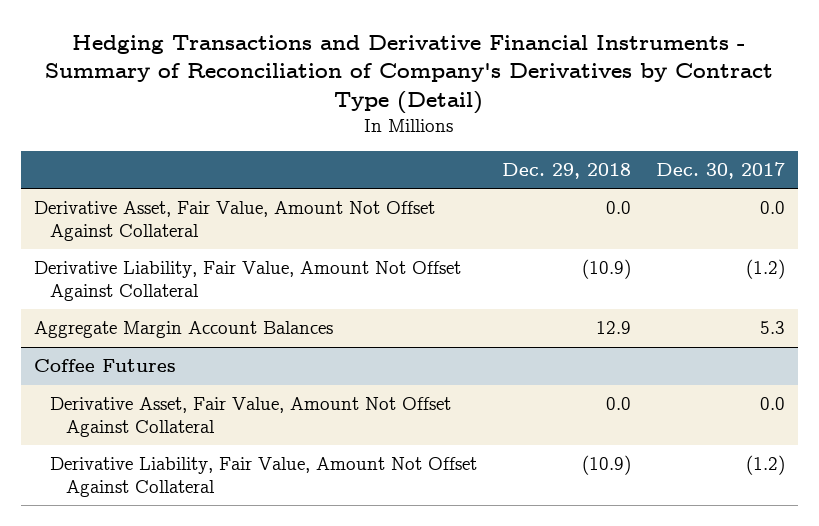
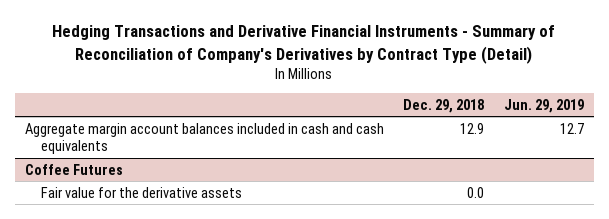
- | Dec. 29, 2018 | Dec. 30, 2017
+ | Dec. 29, 2018 | Jun. 29, 2019
- Derivative Asset, Fair Value, Amount Not Offset Against Collateral | 0.0 | 0.0
- Derivative Liability, Fair Value, Amount Not Offset Against Collateral | (10.9) | (1.2)
- Aggregate Margin Account Balances | 12.9 | 5.3
+ Aggregate margin account balances included in cash and cash equivalents | 12.9 | 12.7
@ Coffee Futures
- Derivative Asset, Fair Value, Amount Not Offset Against Collateral | 0.0 | 0.0
- Derivative Liability, Fair Value, Amount Not Offset Against Collateral | (10.9) | (1.2)
+ Fair value for the derivative assets | 0.0 |

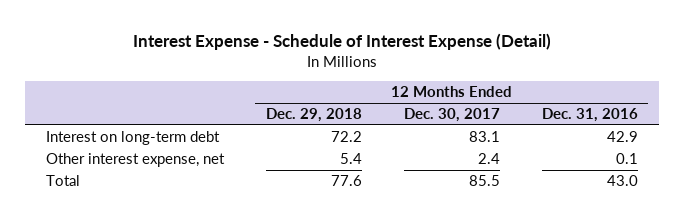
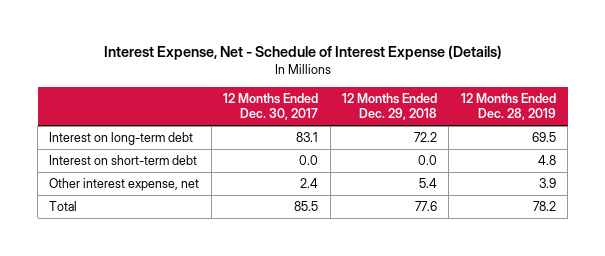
- Interest Expense - Schedule of Interest Expense (Detail)
+ Interest Expense, Net - Schedule of Interest Expense (Details)
- | 12 Months Ended Dec. 29, 2018 | 12 Months Ended Dec. 30, 2017 | 12 Months Ended Dec. 31, 2016
+ | 12 Months Ended Dec. 30, 2017 | 12 Months Ended Dec. 29, 2018 | 12 Months Ended Dec. 28, 2019
+ Interest on short-term debt | 0.0 | 0.0 | 4.8

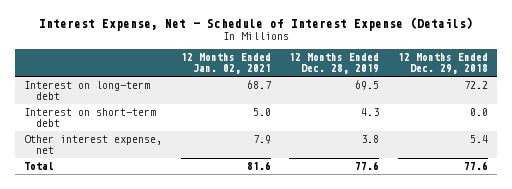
- | 12 Months Ended Dec. 30, 2017 | 12 Months Ended Dec. 29, 2018 | 12 Months Ended Dec. 28, 2019
+ | 12 Months Ended Jan. 02, 2021 | 12 Months Ended Dec. 28, 2019 | 12 Months Ended Dec. 29, 2018
- Interest on short-term debt | 0.0 | 0.0 | 4.8
- Other interest expense, net | 2.4 | 5.4 | 3.9
- Total | 85.5 | 77.6 | 78.2
+ Interest on short-term debt | 5.0 | 4.3 | 0.0
+ Other interest expense, net | 7.9 | 3.8 | 5.4
+ Total | 81.6 | 77.6 | 77.6

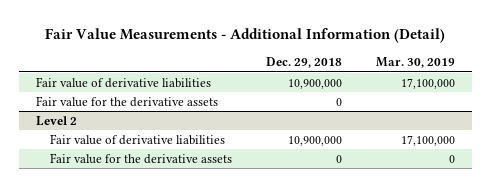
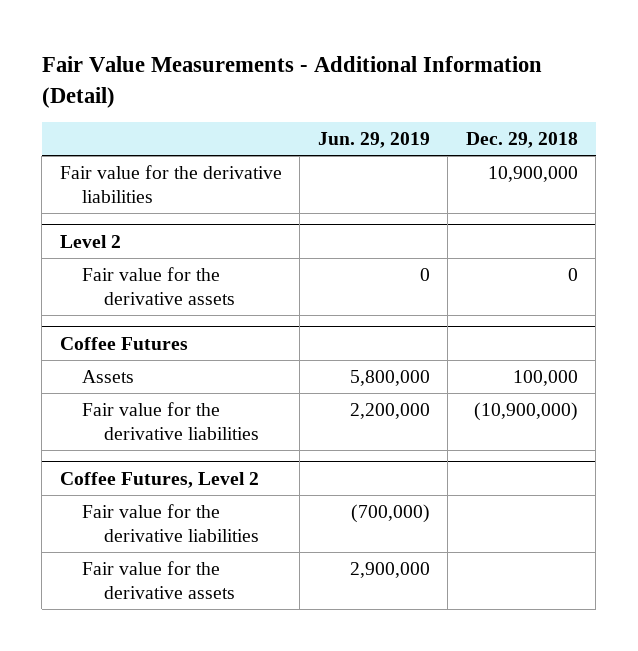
- | Dec. 29, 2018 | Mar. 30, 2019
+ | Jun. 29, 2019 | Dec. 29, 2018
- Fair value of derivative liabilities | 10,900,000 | 17,100,000
- Fair value for the derivative assets | 0 |
+ Fair value for the derivative liabilities | | 10,900,000
@ Level 2
- Fair value of derivative liabilities | 10,900,000 | 17,100,000
+ Coffee Futures
+ Assets | 5,800,000 | 100,000
+ Fair value for the derivative liabilities | 2,200,000 | (10,900,000)
+ Coffee Futures, Level 2
+ Fair value for the derivative liabilities | (700,000) |
+ Fair value for the derivative assets | 2,900,000 |

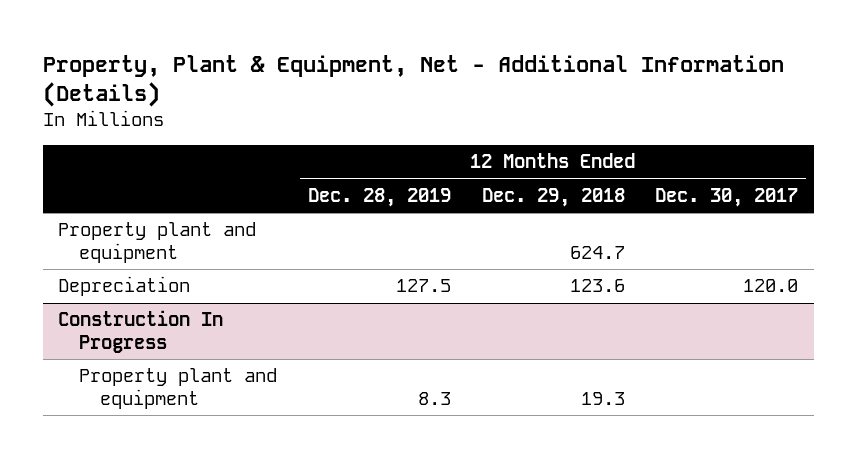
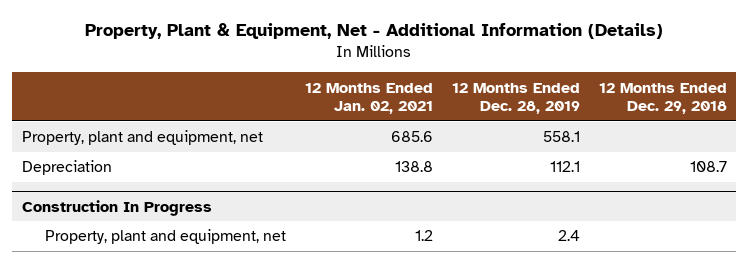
- | 12 Months Ended Dec. 28, 2019 | 12 Months Ended Dec. 29, 2018 | 12 Months Ended Dec. 30, 2017
+ | 12 Months Ended Jan. 02, 2021 | 12 Months Ended Dec. 28, 2019 | 12 Months Ended Dec. 29, 2018
- Property plant and equipment | | 624.7 |
- Depreciation | 127.5 | 123.6 | 120.0
+ Property, plant and equipment, net | 685.6 | 558.1 |
+ Depreciation | 138.8 | 112.1 | 108.7
@ Construction In Progress
- Property plant and equipment | 8.3 | 19.3 |
+ Property, plant and equipment, net | 1.2 | 2.4 |

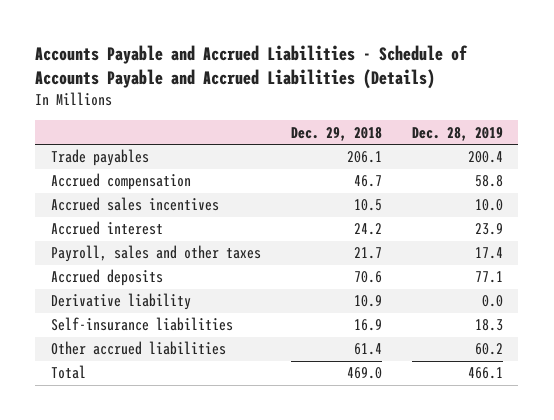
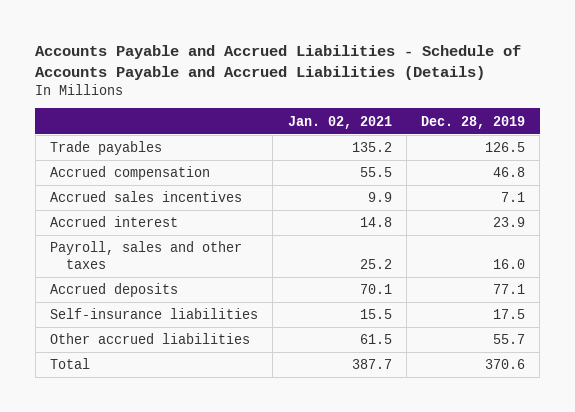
- | Dec. 29, 2018 | Dec. 28, 2019
+ | Jan. 02, 2021 | Dec. 28, 2019
- Trade payables | 206.1 | 200.4
- Accrued compensation | 46.7 | 58.8
- Accrued sales incentives | 10.5 | 10.0
+ Trade payables | 135.2 | 126.5
+ Accrued compensation | 55.5 | 46.8
+ Accrued sales incentives | 9.9 | 7.1
- Payroll, sales and other taxes | 21.7 | 17.4
+ Payroll, sales and other taxes | 25.2 | 16.0
- Derivative liability | 10.9 | 0.0
- Self-insurance liabilities | 16.9 | 18.3
- Other accrued liabilities | 61.4 | 60.2
- Total | 469.0 | 466.1
+ Self-insurance liabilities | 15.5 | 17.5
+ Other accrued liabilities | 61.5 | 55.7
+ Total | 387.7 | 370.6

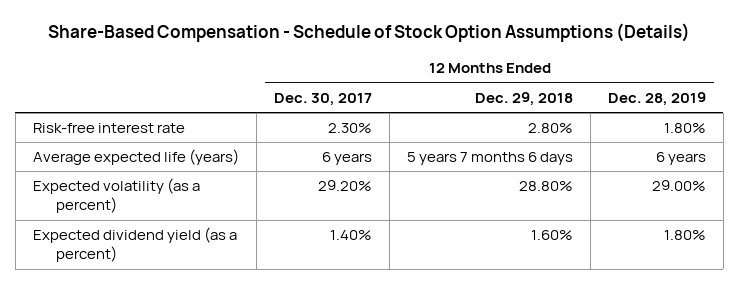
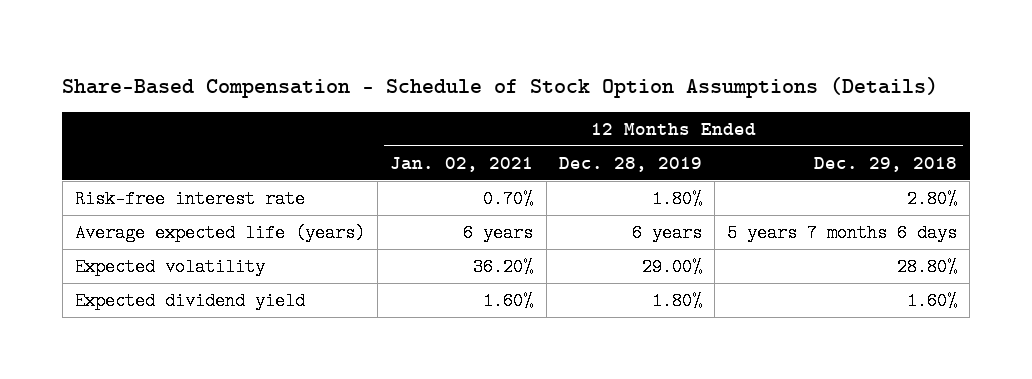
- | 12 Months Ended Dec. 30, 2017 | 12 Months Ended Dec. 29, 2018 | 12 Months Ended Dec. 28, 2019
+ | 12 Months Ended Jan. 02, 2021 | 12 Months Ended Dec. 28, 2019 | 12 Months Ended Dec. 29, 2018
- Expected volatility (as a percent) | 29.20% | 28.80% | 29.00%
- Expected dividend yield (as a percent) | 1.40% | 1.60% | 1.80%
+ Expected volatility | 36.20% | 29.00% | 28.80%
+ Expected dividend yield | 1.60% | 1.80% | 1.60%

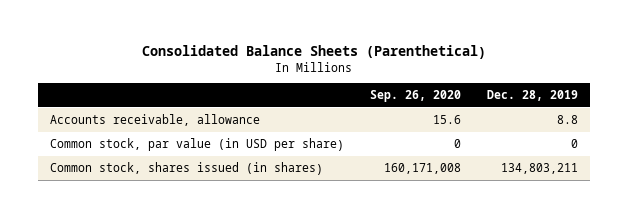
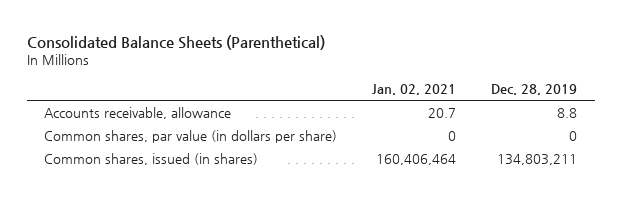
- | Sep. 26, 2020 | Dec. 28, 2019
+ | Jan. 02, 2021 | Dec. 28, 2019
- Common stock, par value (in USD per share) | 0 | 0
- Common stock, shares issued (in shares) | 160,171,008 | 134,803,211
+ Common shares, par value (in dollars per share) | 0 | 0
+ Common shares, issued (in shares) | 160,406,464 | 134,803,211

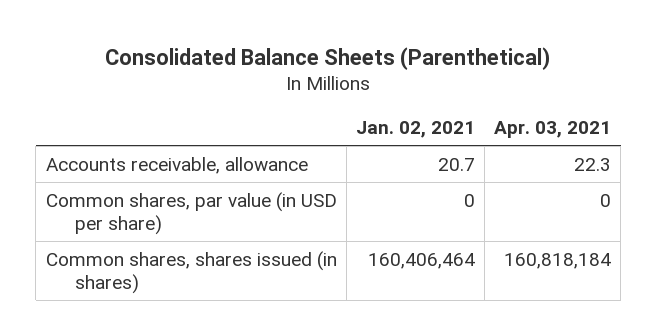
- | Jan. 02, 2021 | Dec. 28, 2019
+ | Jan. 02, 2021 | Apr. 03, 2021
- Common shares, par value (in dollars per share) | 0 | 0
- Common shares, issued (in shares) | 160,406,464 | 134,803,211
+ Common shares, par value (in USD per share) | 0 | 0
+ Common shares, shares issued (in shares) | 160,406,464 | 160,818,184

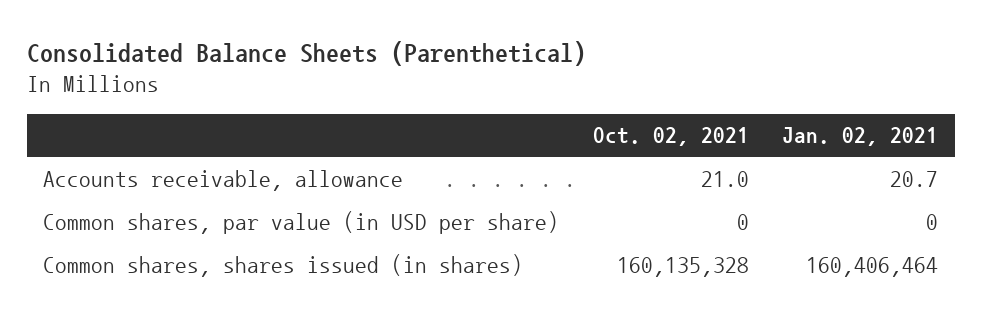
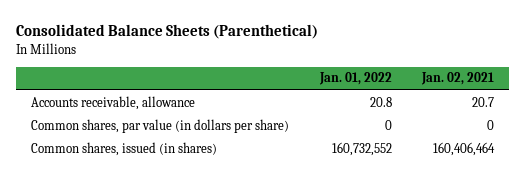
- | Oct. 02, 2021 | Jan. 02, 2021
+ | Jan. 01, 2022 | Jan. 02, 2021
- Common shares, par value (in USD per share) | 0 | 0
- Common shares, shares issued (in shares) | 160,135,328 | 160,406,464
+ Common shares, par value (in dollars per share) | 0 | 0
+ Common shares, issued (in shares) | 160,732,552 | 160,406,464

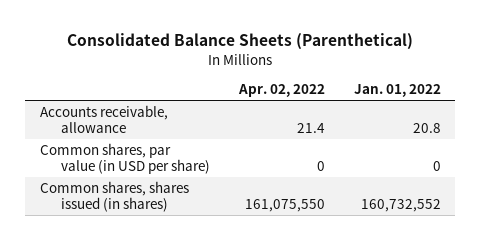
- | Jan. 01, 2022 | Jan. 02, 2021
+ | Apr. 02, 2022 | Jan. 01, 2022
- Common shares, par value (in dollars per share) | 0 | 0
- Common shares, issued (in shares) | 160,732,552 | 160,406,464
+ Common shares, par value (in USD per share) | 0 | 0
+ Common shares, shares issued (in shares) | 161,075,550 | 160,732,552

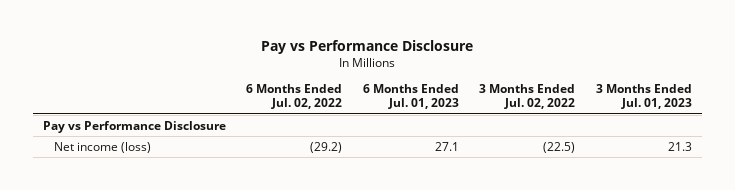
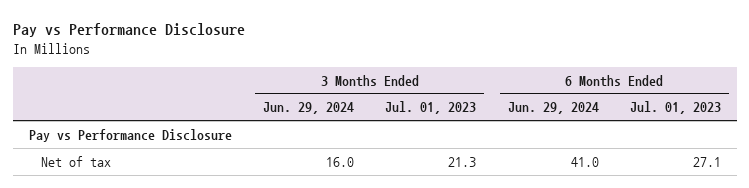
- | 6 Months Ended Jul. 02, 2022 | 6 Months Ended Jul. 01, 2023 | 3 Months Ended Jul. 02, 2022 | 3 Months Ended Jul. 01, 2023
+ | 3 Months Ended Jun. 29, 2024 | 3 Months Ended Jul. 01, 2023 | 6 Months Ended Jun. 29, 2024 | 6 Months Ended Jul. 01, 2023
- Net income (loss) | (29.2) | 27.1 | (22.5) | 21.3
+ Net of tax | 16.0 | 21.3 | 41.0 | 27.1

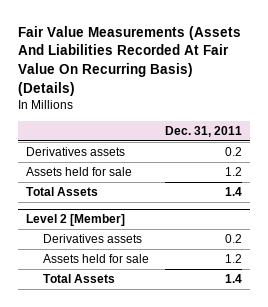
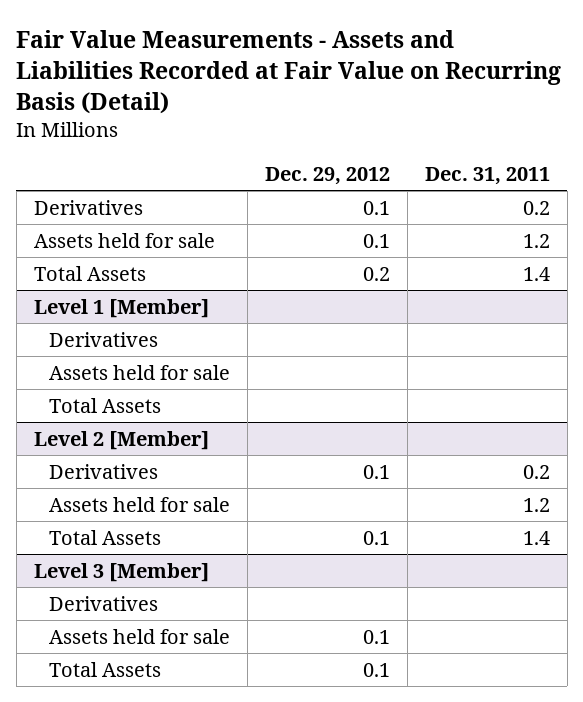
- Fair Value Measurements (Assets And Liabilities Recorded At Fair Value On Recurring Basis) (Details)
+ Fair Value Measurements - Assets and Liabilities Recorded at Fair Value on Recurring Basis (Detail)
- | Dec. 31, 2011
+ | Dec. 29, 2012 | Dec. 31, 2011
- Derivatives assets | 0.2
+ Derivatives | 0.1 | 0.2
+ Level 1 [Member]
+ Derivatives
+ Assets held for sale
+ Total Assets
@ Level 2 [Member]
- Derivatives assets | 0.2
+ Derivatives | 0.1 | 0.2
+ Level 3 [Member]
+ Derivatives
+ Assets held for sale | 0.1 |
+ Total Assets | 0.1 |

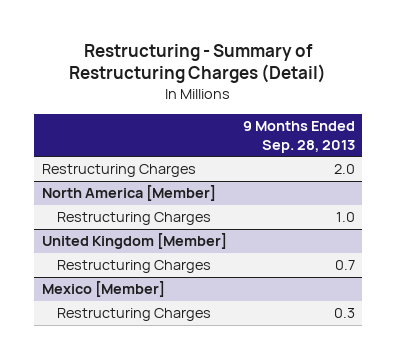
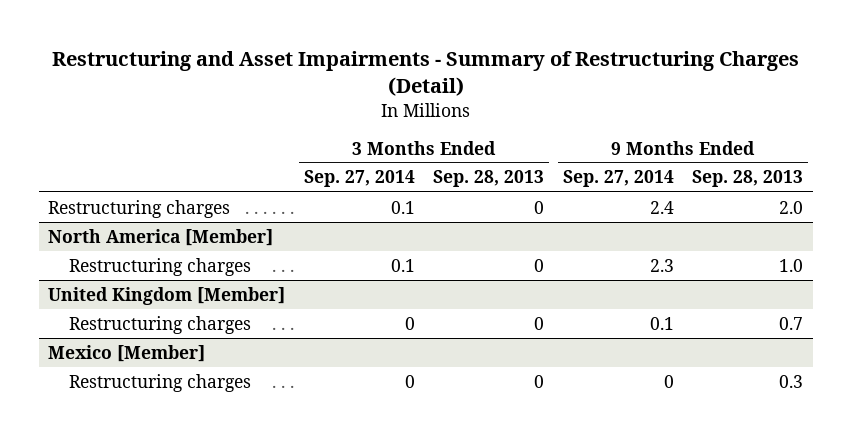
- Restructuring - Summary of Restructuring Charges (Detail)
+ Restructuring and Asset Impairments - Summary of Restructuring Charges (Detail)
- | 9 Months Ended Sep. 28, 2013
+ | 3 Months Ended Sep. 27, 2014 | 3 Months Ended Sep. 28, 2013 | 9 Months Ended Sep. 27, 2014 | 9 Months Ended Sep. 28, 2013
- Restructuring Charges | 2.0
+ Restructuring charges | 0.1 | 0 | 2.4 | 2.0
@ North America [Member]
- Restructuring Charges | 1.0
+ Restructuring charges | 0.1 | 0 | 2.3 | 1.0
@ United Kingdom [Member]
- Restructuring Charges | 0.7
+ Restructuring charges | 0 | 0 | 0.1 | 0.7
@ Mexico [Member]
- Restructuring Charges | 0.3
+ Restructuring charges | 0 | 0 | 0 | 0.3

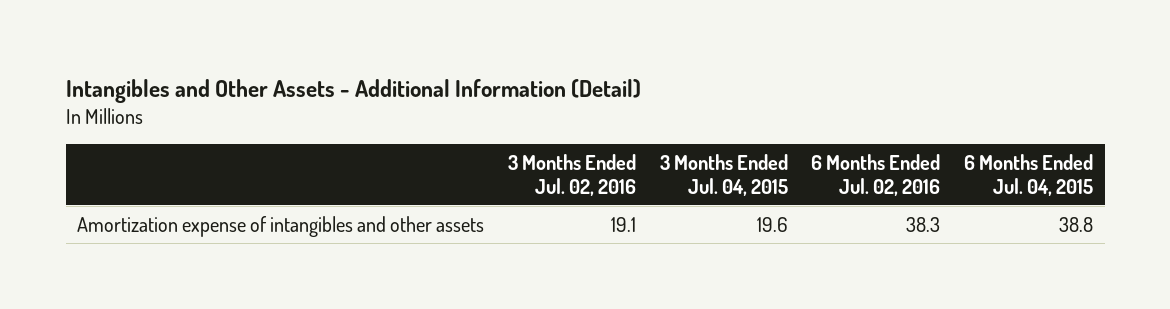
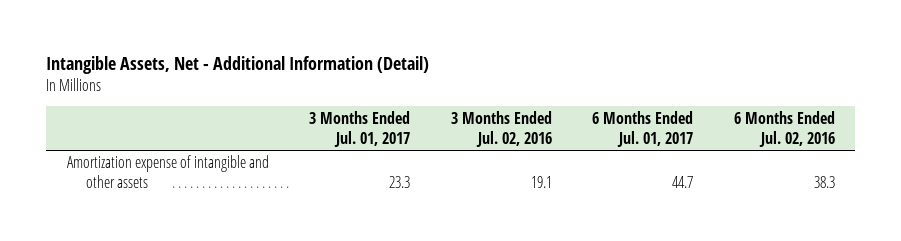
- Intangibles and Other Assets - Additional Information (Detail)
+ Intangible Assets, Net - Additional Information (Detail)
- | 3 Months Ended Jul. 02, 2016 | 3 Months Ended Jul. 04, 2015 | 6 Months Ended Jul. 02, 2016 | 6 Months Ended Jul. 04, 2015
+ | 3 Months Ended Jul. 01, 2017 | 3 Months Ended Jul. 02, 2016 | 6 Months Ended Jul. 01, 2017 | 6 Months Ended Jul. 02, 2016
- Amortization expense of intangibles and other assets | 19.1 | 19.6 | 38.3 | 38.8
+ Amortization expense of intangible and other assets | 23.3 | 19.1 | 44.7 | 38.3

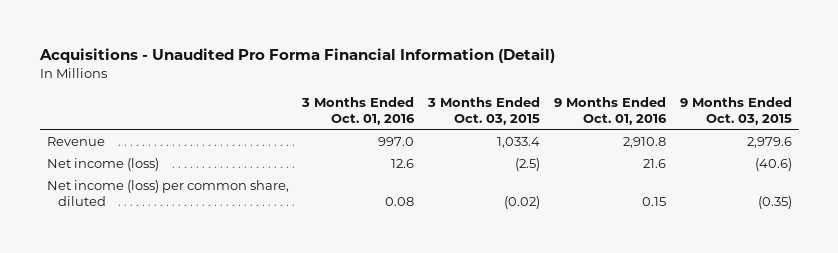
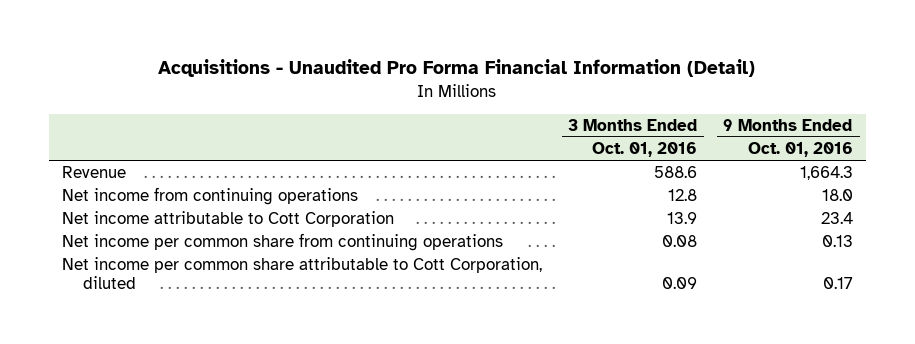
- | 3 Months Ended Oct. 01, 2016 | 3 Months Ended Oct. 03, 2015 | 9 Months Ended Oct. 01, 2016 | 9 Months Ended Oct. 03, 2015
+ | 3 Months Ended Oct. 01, 2016 | 9 Months Ended Oct. 01, 2016
- Revenue | 997.0 | 1,033.4 | 2,910.8 | 2,979.6
- Net income (loss) | 12.6 | (2.5) | 21.6 | (40.6)
- Net income (loss) per common share, diluted | 0.08 | (0.02) | 0.15 | (0.35)
+ Revenue | 588.6 | 1,664.3
+ Net income from continuing operations | 12.8 | 18.0
+ Net income attributable to Cott Corporation | 13.9 | 23.4
+ Net income per common share from continuing operations | 0.08 | 0.13
+ Net income per common share attributable to Cott Corporation, diluted | 0.09 | 0.17

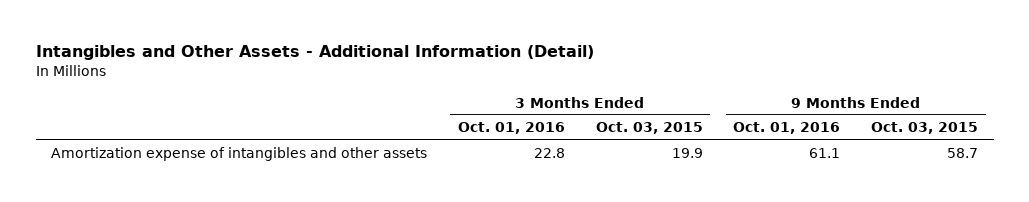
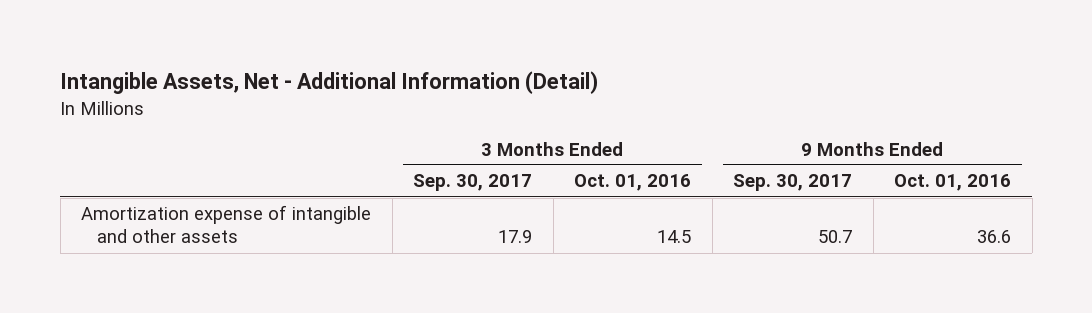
- Intangibles and Other Assets - Additional Information (Detail)
+ Intangible Assets, Net - Additional Information (Detail)
- | 3 Months Ended Oct. 01, 2016 | 3 Months Ended Oct. 03, 2015 | 9 Months Ended Oct. 01, 2016 | 9 Months Ended Oct. 03, 2015
+ | 3 Months Ended Sep. 30, 2017 | 3 Months Ended Oct. 01, 2016 | 9 Months Ended Sep. 30, 2017 | 9 Months Ended Oct. 01, 2016
- Amortization expense of intangibles and other assets | 22.8 | 19.9 | 61.1 | 58.7
+ Amortization expense of intangible and other assets | 17.9 | 14.5 | 50.7 | 36.6

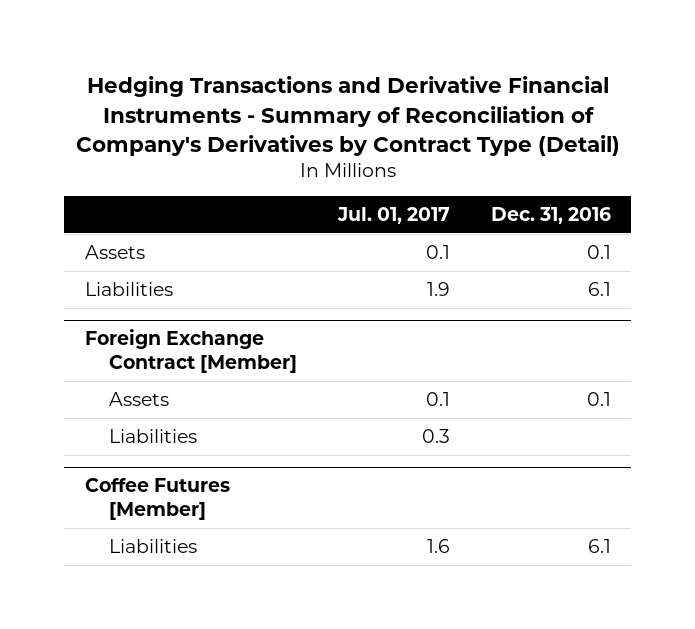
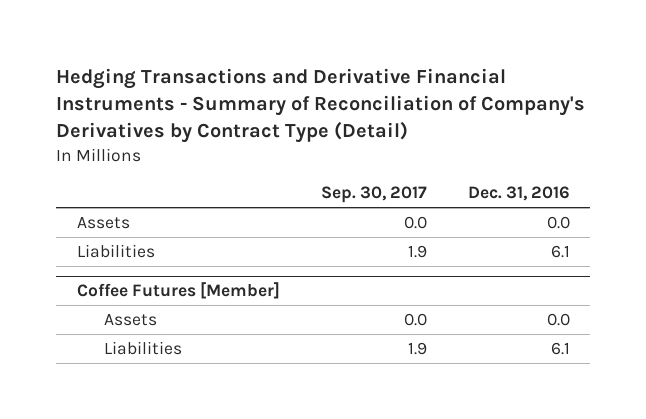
- | Jul. 01, 2017 | Dec. 31, 2016
+ | Sep. 30, 2017 | Dec. 31, 2016
- Assets | 0.1 | 0.1
+ Assets | 0.0 | 0.0
- Foreign Exchange Contract [Member]
- Assets | 0.1 | 0.1
- Liabilities | 0.3 |
@ Coffee Futures [Member]
+ Assets | 0.0 | 0.0

